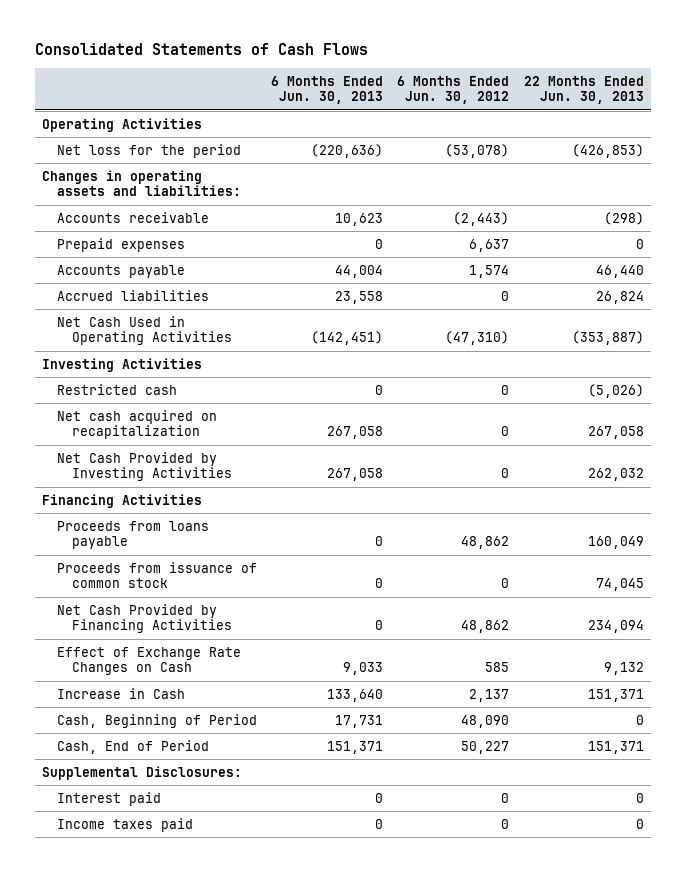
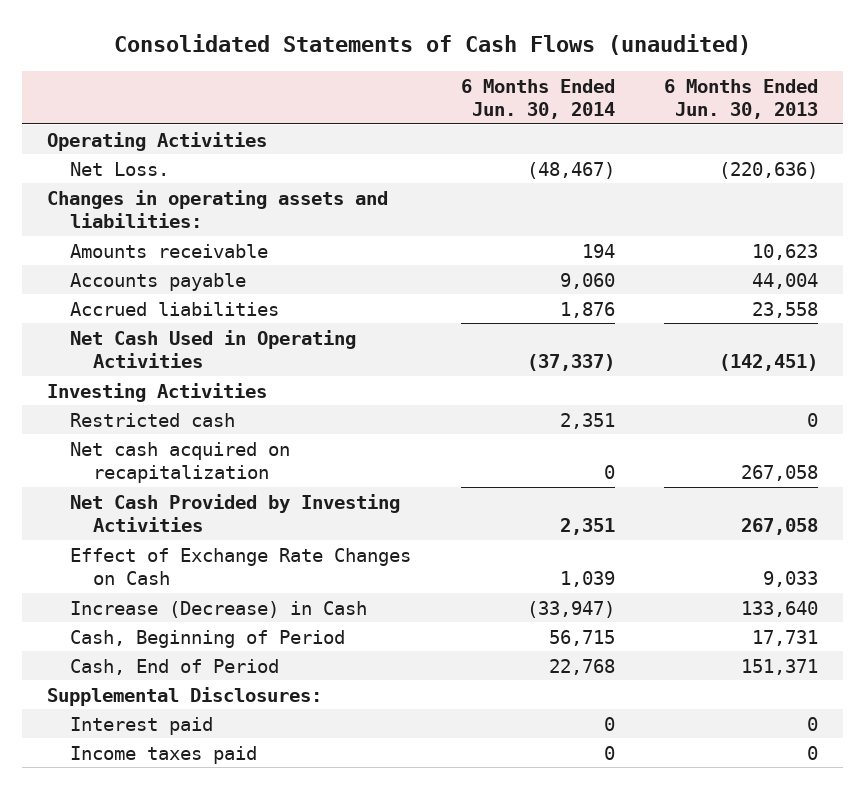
- Consolidated Statements of Cash Flows
+ Consolidated Statements of Cash Flows (unaudited)
- | 6 Months Ended Jun. 30, 2013 | 6 Months Ended Jun. 30, 2012 | 22 Months Ended Jun. 30, 2013
+ | 6 Months Ended Jun. 30, 2014 | 6 Months Ended Jun. 30, 2013
- Net loss for the period | (220,636) | (53,078) | (426,853)
+ Net Loss. | (48,467) | (220,636)
- Accounts receivable | 10,623 | (2,443) | (298)
- Prepaid expenses | 0 | 6,637 | 0
+ Amounts receivable | 194 | 10,623
- Financing Activities
- Proceeds from loans payable | 0 | 48,862 | 160,049
- Proceeds from issuance of common stock | 0 | 0 | 74,045
- Net Cash Provided by Financing Activities | 0 | 48,862 | 234,094
- Increase in Cash | 133,640 | 2,137 | 151,371
+ Increase (Decrease) in Cash | (33,947) | 133,640

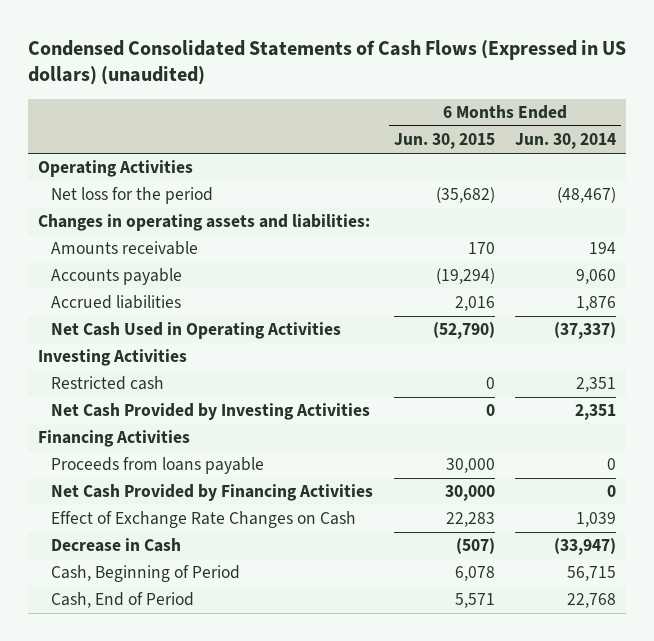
- Consolidated Statements of Cash Flows (unaudited)
+ Condensed Consolidated Statements of Cash Flows (Expressed in US dollars) (unaudited)
- | 6 Months Ended Jun. 30, 2014 | 6 Months Ended Jun. 30, 2013
+ | 6 Months Ended Jun. 30, 2015 | 6 Months Ended Jun. 30, 2014
- Net Loss. | (48,467) | (220,636)
+ Net loss for the period | (35,682) | (48,467)
- Net cash acquired on recapitalization | 0 | 267,058
+ Financing Activities
+ Proceeds from loans payable | 30,000 | 0
+ Net Cash Provided by Financing Activities | 30,000 | 0
- Increase (Decrease) in Cash | (33,947) | 133,640
+ Decrease in Cash | (507) | (33,947)
- Supplemental Disclosures:
- Interest paid | 0 | 0
- Income taxes paid | 0 | 0

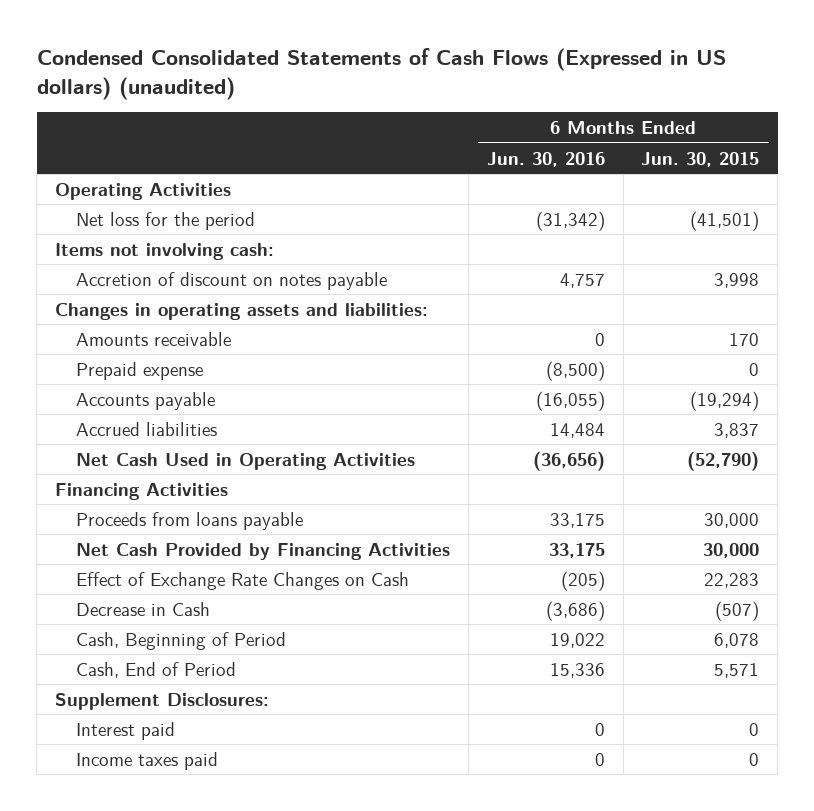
- | 6 Months Ended Jun. 30, 2015 | 6 Months Ended Jun. 30, 2014
+ | 6 Months Ended Jun. 30, 2016 | 6 Months Ended Jun. 30, 2015
- Net loss for the period | (35,682) | (48,467)
+ Net loss for the period | (31,342) | (41,501)
+ Items not involving cash:
+ Accretion of discount on notes payable | 4,757 | 3,998
+ Prepaid expense | (8,500) | 0
- Accrued liabilities | 2,016 | 1,876
+ Accrued liabilities | 14,484 | 3,837
- Investing Activities
- Restricted cash | 0 | 2,351
- Net Cash Provided by Investing Activities | 0 | 2,351
+ Supplement Disclosures:
+ Interest paid | 0 | 0
+ Income taxes paid | 0 | 0

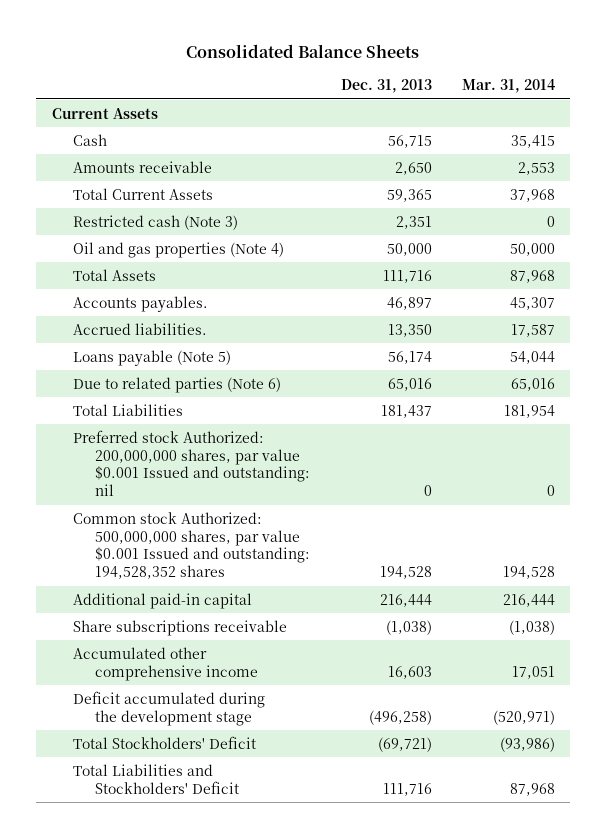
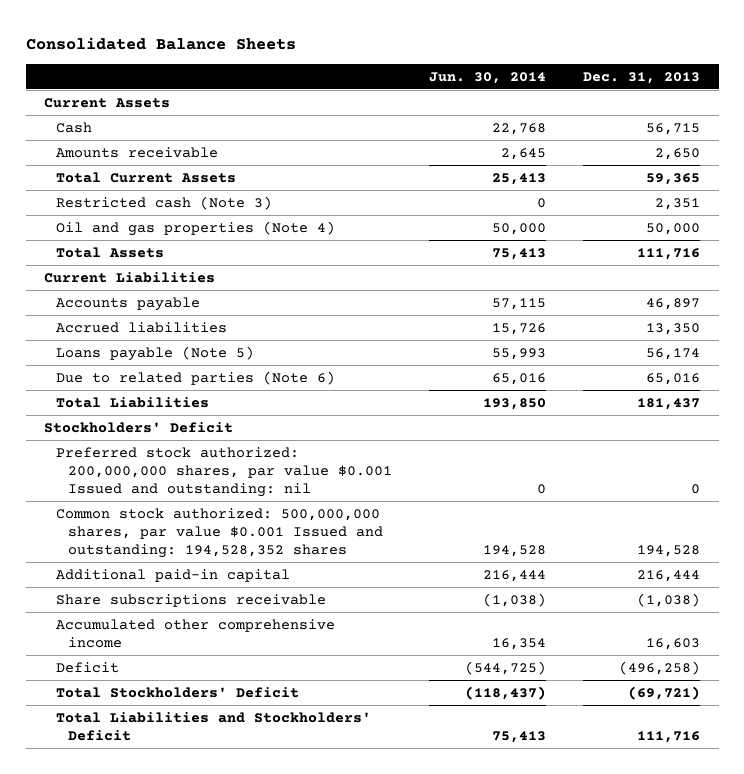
- | Dec. 31, 2013 | Mar. 31, 2014
+ | Jun. 30, 2014 | Dec. 31, 2013
- Accounts payables. | 46,897 | 45,307
- Accrued liabilities. | 13,350 | 17,587
+ Current Liabilities
+ Accounts payable | 57,115 | 46,897
+ Accrued liabilities | 15,726 | 13,350
- Preferred stock Authorized: 200,000,000 shares, par value $0.001 Issued and outstanding: nil | 0 | 0
- Common stock Authorized: 500,000,000 shares, par value $0.001 Issued and outstanding: 194,528,352 shares | 194,528 | 194,528
+ Stockholders' Deficit
+ Preferred stock authorized: 200,000,000 shares, par value $0.001 Issued and outstanding: nil | 0 | 0
+ Common stock authorized: 500,000,000 shares, par value $0.001 Issued and outstanding: 194,528,352 shares | 194,528 | 194,528
- Deficit accumulated during the development stage | (496,258) | (520,971)
+ Deficit | (544,725) | (496,258)

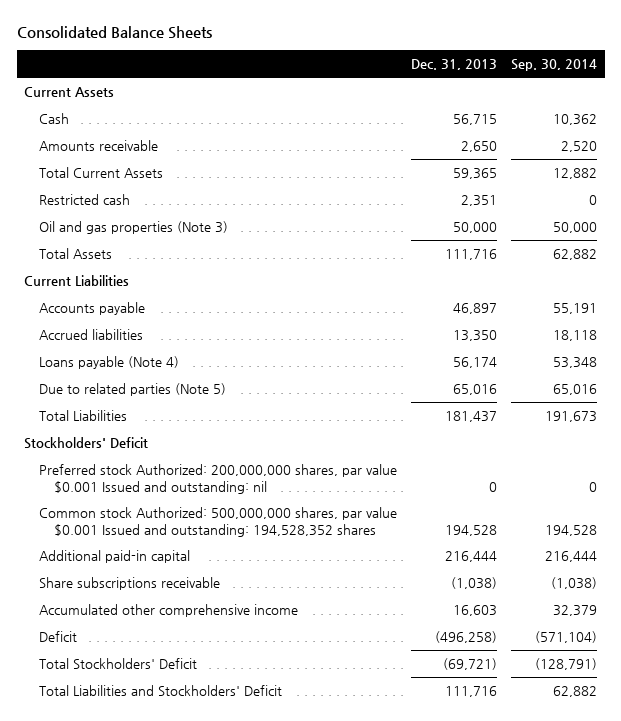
- | Jun. 30, 2014 | Dec. 31, 2013
+ | Dec. 31, 2013 | Sep. 30, 2014
- Restricted cash (Note 3) | 0 | 2,351
- Oil and gas properties (Note 4) | 50,000 | 50,000
+ Restricted cash | 2,351 | 0
+ Oil and gas properties (Note 3) | 50,000 | 50,000
- Loans payable (Note 5) | 55,993 | 56,174
- Due to related parties (Note 6) | 65,016 | 65,016
+ Loans payable (Note 4) | 56,174 | 53,348
+ Due to related parties (Note 5) | 65,016 | 65,016
- Preferred stock authorized: 200,000,000 shares, par value $0.001 Issued and outstanding: nil | 0 | 0
- Common stock authorized: 500,000,000 shares, par value $0.001 Issued and outstanding: 194,528,352 shares | 194,528 | 194,528
+ Preferred stock Authorized: 200,000,000 shares, par value $0.001 Issued and outstanding: nil | 0 | 0
+ Common stock Authorized: 500,000,000 shares, par value $0.001 Issued and outstanding: 194,528,352 shares | 194,528 | 194,528

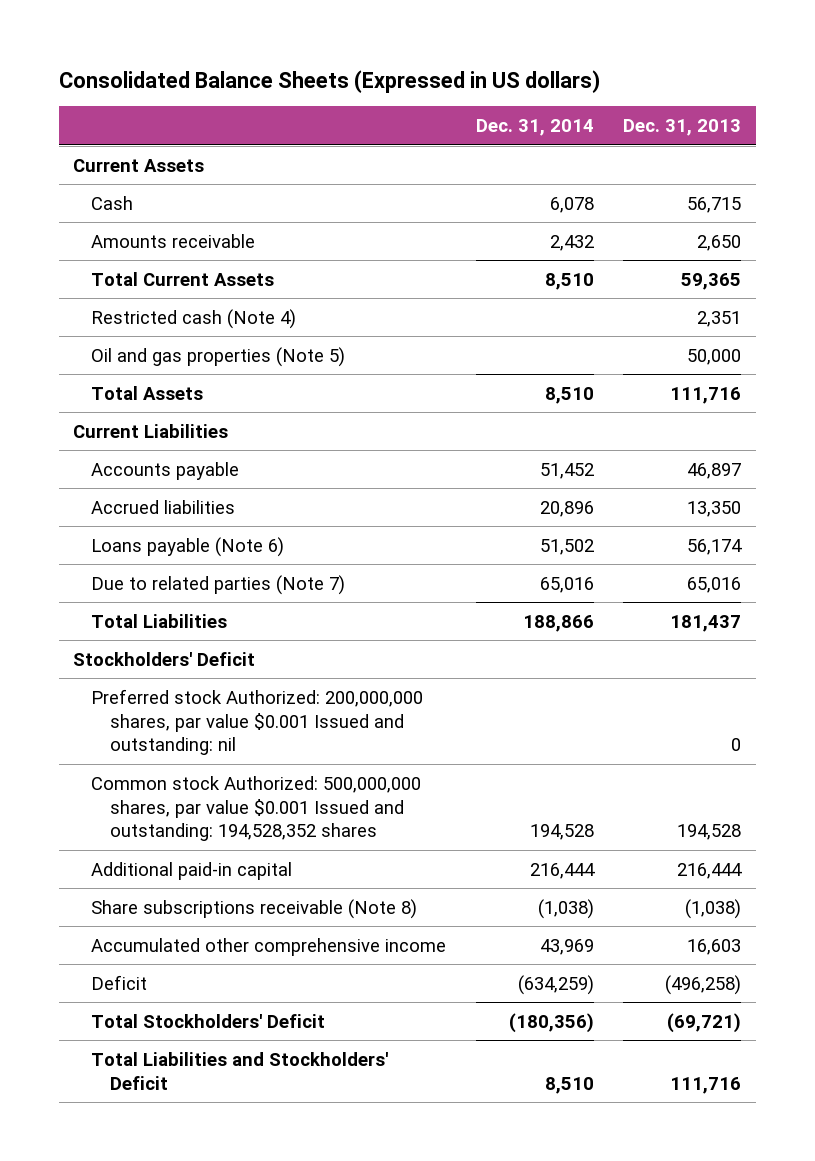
- Consolidated Balance Sheets
+ Consolidated Balance Sheets (Expressed in US dollars)
- | Dec. 31, 2013 | Sep. 30, 2014
+ | Dec. 31, 2014 | Dec. 31, 2013
- Restricted cash | 2,351 | 0
- Oil and gas properties (Note 3) | 50,000 | 50,000
+ Restricted cash (Note 4) | | 2,351
+ Oil and gas properties (Note 5) | | 50,000
- Loans payable (Note 4) | 56,174 | 53,348
- Due to related parties (Note 5) | 65,016 | 65,016
+ Loans payable (Note 6) | 51,502 | 56,174
+ Due to related parties (Note 7) | 65,016 | 65,016
- Share subscriptions receivable | (1,038) | (1,038)
+ Share subscriptions receivable (Note 8) | (1,038) | (1,038)

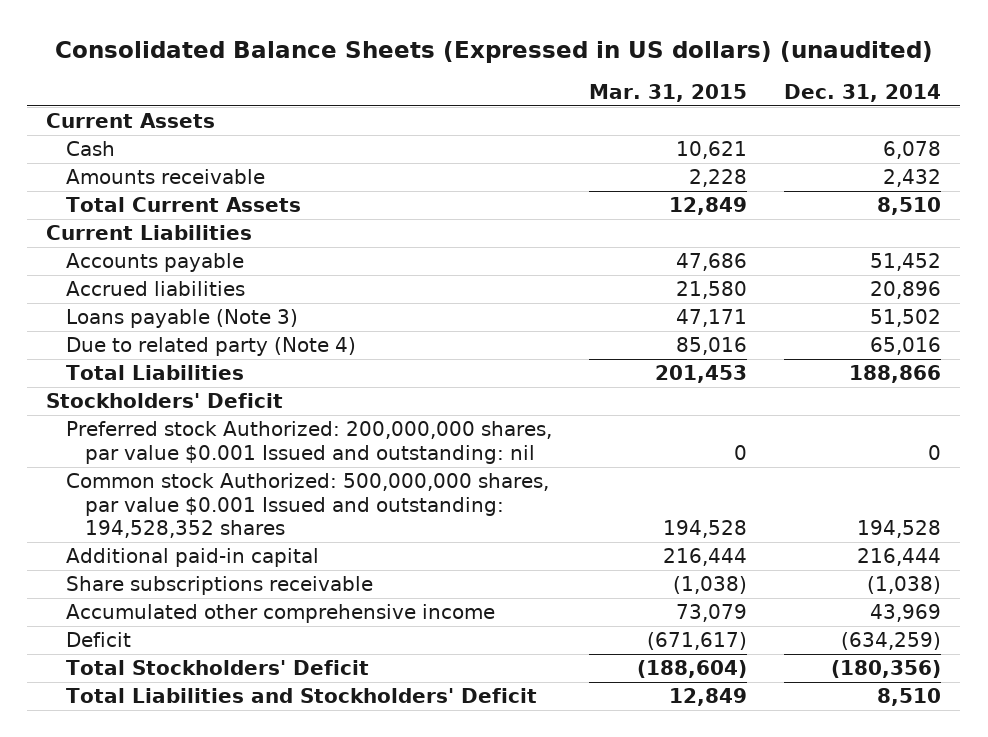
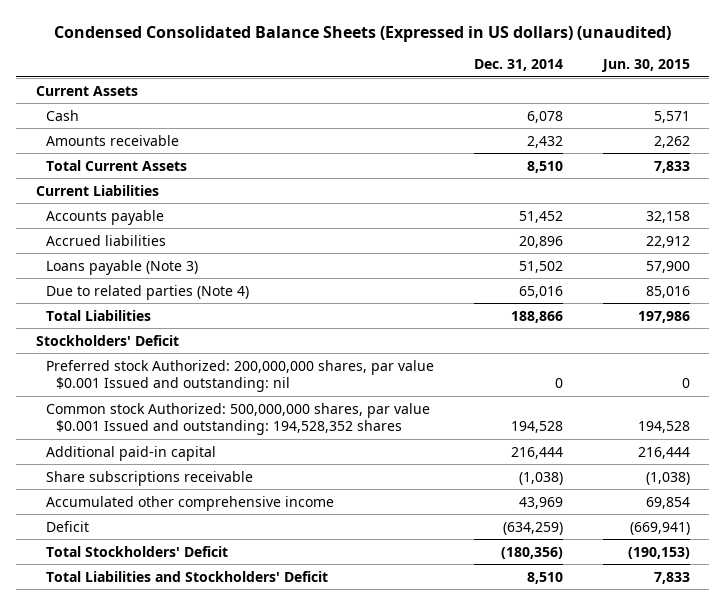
- Consolidated Balance Sheets (Expressed in US dollars) (unaudited)
+ Condensed Consolidated Balance Sheets (Expressed in US dollars) (unaudited)
- | Mar. 31, 2015 | Dec. 31, 2014
+ | Dec. 31, 2014 | Jun. 30, 2015
- Due to related party (Note 4) | 85,016 | 65,016
+ Due to related parties (Note 4) | 65,016 | 85,016

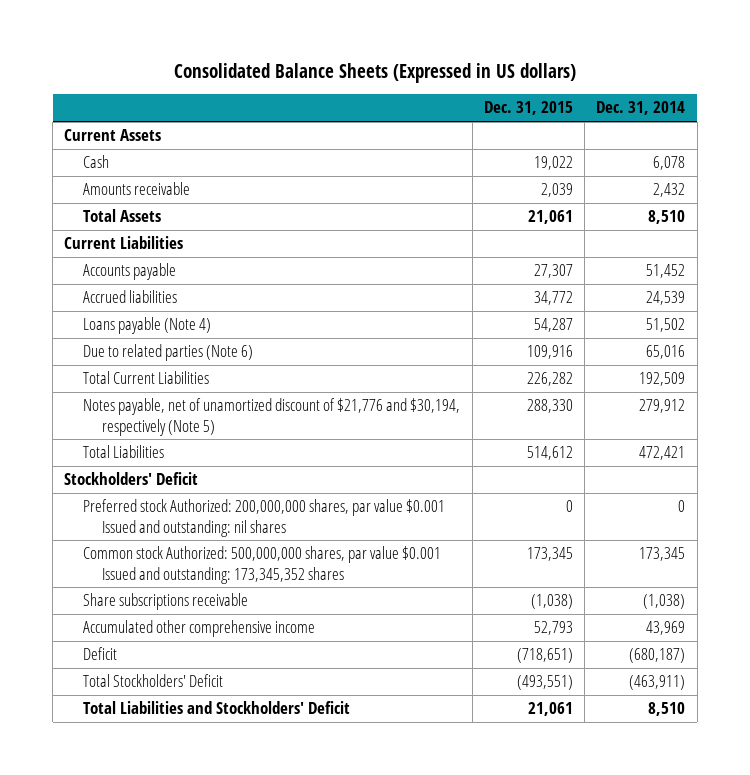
- Condensed Consolidated Balance Sheets (Expressed in US dollars) (unaudited)
+ Consolidated Balance Sheets (Expressed in US dollars)
- | Dec. 31, 2014 | Jun. 30, 2015
+ | Dec. 31, 2015 | Dec. 31, 2014
- Total Current Assets | 8,510 | 7,833
+ Total Assets | 21,061 | 8,510
- Accrued liabilities | 20,896 | 22,912
- Loans payable (Note 3) | 51,502 | 57,900
- Due to related parties (Note 4) | 65,016 | 85,016
- Total Liabilities | 188,866 | 197,986
+ Accrued liabilities | 34,772 | 24,539
+ Loans payable (Note 4) | 54,287 | 51,502
+ Due to related parties (Note 6) | 109,916 | 65,016
+ Total Current Liabilities | 226,282 | 192,509
+ Notes payable, net of unamortized discount of $21,776 and $30,194, respectively (Note 5) | 288,330 | 279,912
+ Total Liabilities | 514,612 | 472,421
- Preferred stock Authorized: 200,000,000 shares, par value $0.001 Issued and outstanding: nil | 0 | 0
- Common stock Authorized: 500,000,000 shares, par value $0.001 Issued and outstanding: 194,528,352 shares | 194,528 | 194,528
- Additional paid-in capital | 216,444 | 216,444
+ Preferred stock Authorized: 200,000,000 shares, par value $0.001 Issued and outstanding: nil shares | 0 | 0
+ Common stock Authorized: 500,000,000 shares, par value $0.001 Issued and outstanding: 173,345,352 shares | 173,345 | 173,345
- Deficit | (634,259) | (669,941)
- Total Stockholders' Deficit | (180,356) | (190,153)
+ Deficit | (718,651) | (680,187)
+ Total Stockholders' Deficit | (493,551) | (463,911)

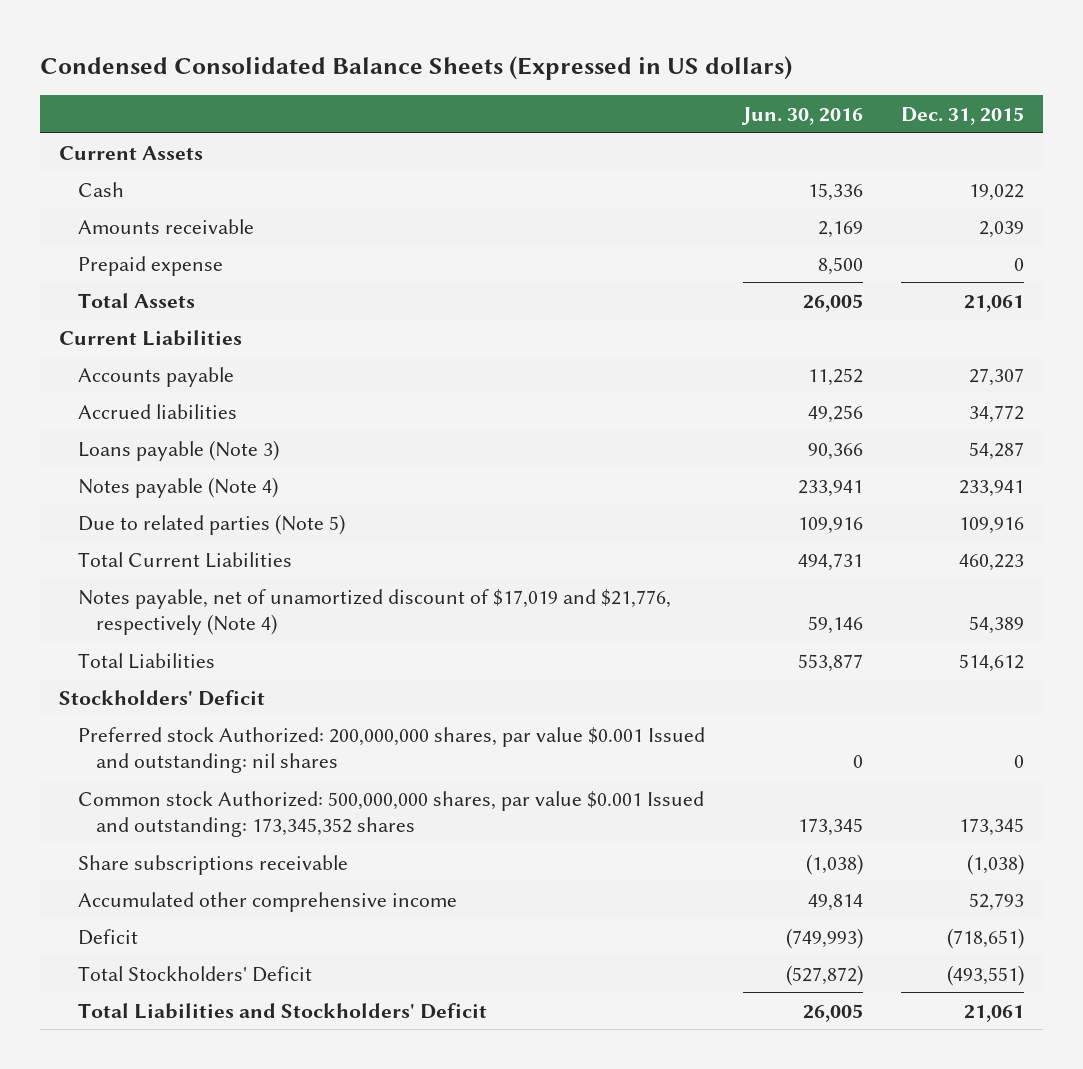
- Consolidated Balance Sheets (Expressed in US dollars)
+ Condensed Consolidated Balance Sheets (Expressed in US dollars)
- | Dec. 31, 2015 | Dec. 31, 2014
+ | Jun. 30, 2016 | Dec. 31, 2015
+ Prepaid expense | 8,500 | 0
- Loans payable (Note 4) | 54,287 | 51,502
- Due to related parties (Note 6) | 109,916 | 65,016
- Total Current Liabilities | 226,282 | 192,509
- Notes payable, net of unamortized discount of $21,776 and $30,194, respectively (Note 5) | 288,330 | 279,912
+ Loans payable (Note 3) | 90,366 | 54,287
+ Notes payable (Note 4) | 233,941 | 233,941
+ Due to related parties (Note 5) | 109,916 | 109,916
+ Total Current Liabilities | 494,731 | 460,223
+ Notes payable, net of unamortized discount of $17,019 and $21,776, respectively (Note 4) | 59,146 | 54,389

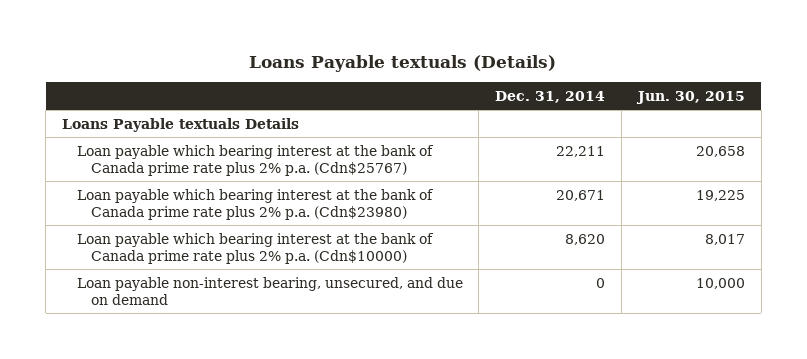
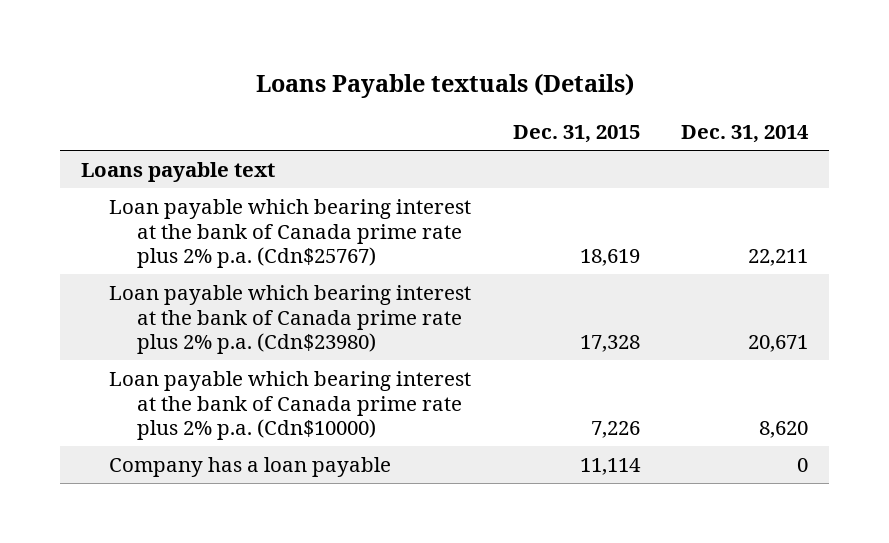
- | Dec. 31, 2014 | Jun. 30, 2015
+ | Dec. 31, 2015 | Dec. 31, 2014
- Loans Payable textuals Details
+ Loans payable text
- Loan payable non-interest bearing, unsecured, and due on demand | 0 | 10,000
+ Company has a loan payable | 11,114 | 0

